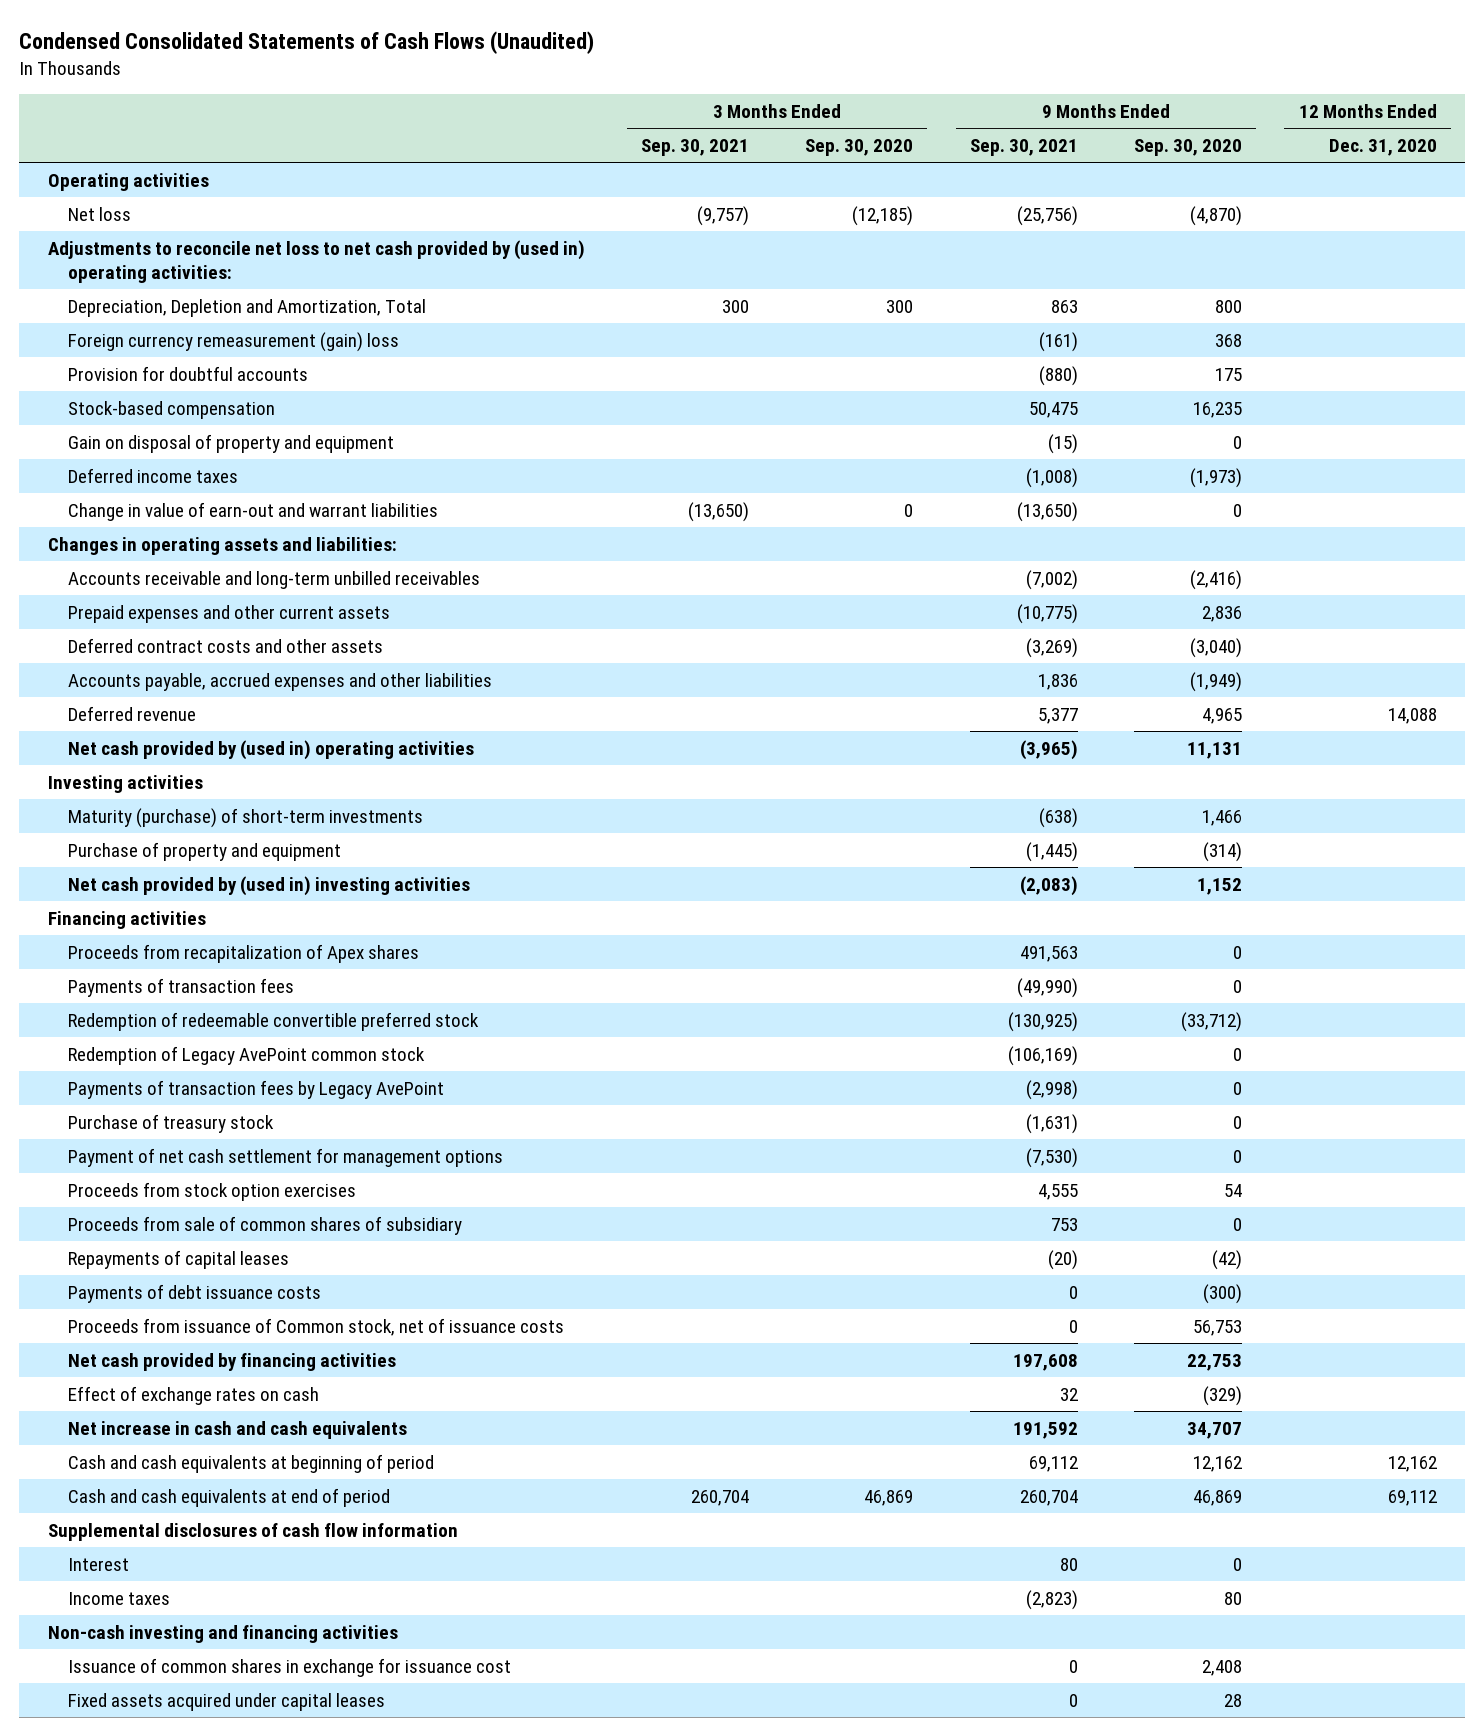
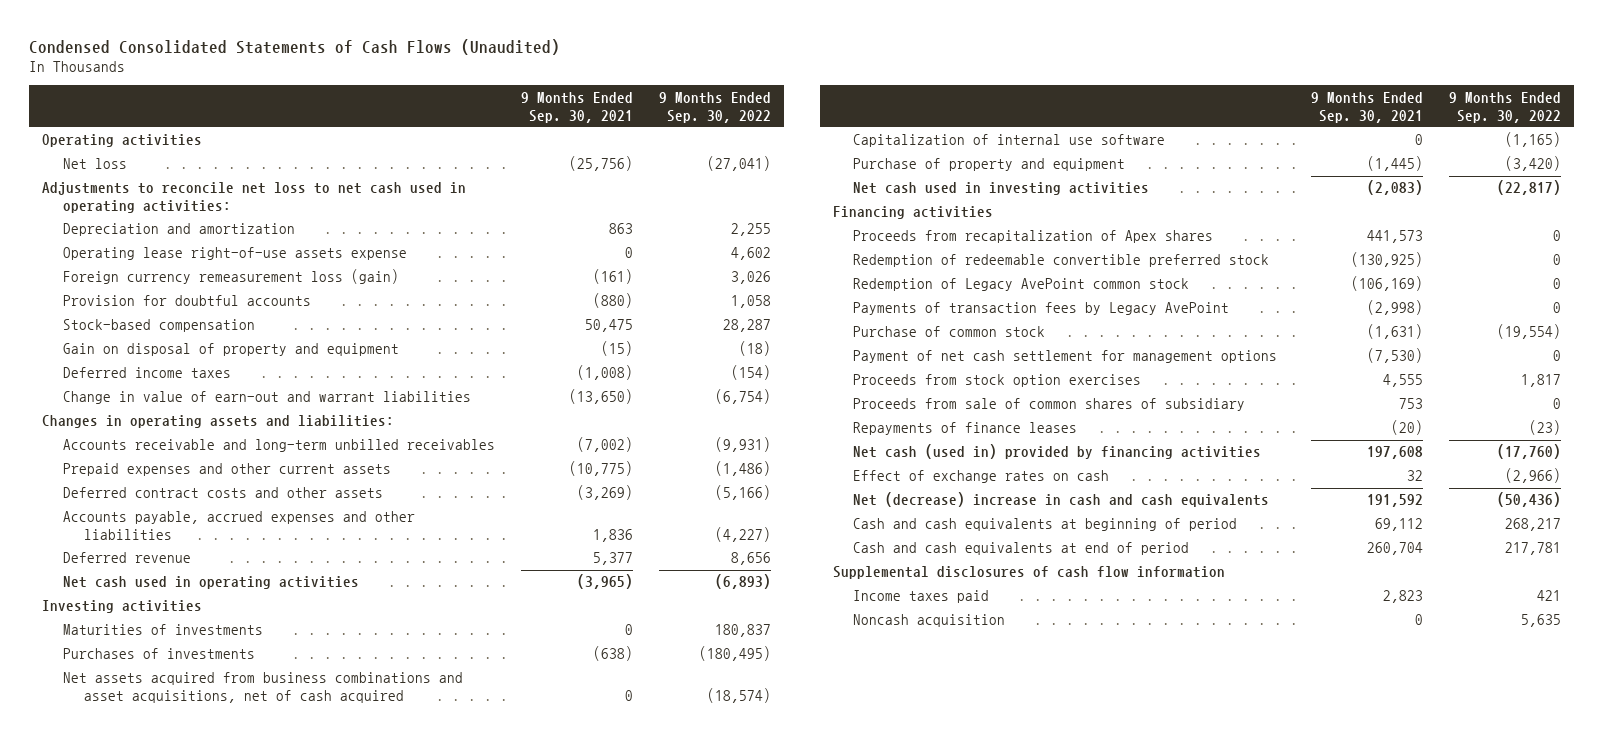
- | 3 Months Ended Sep. 30, 2021 | 3 Months Ended Sep. 30, 2020 | 9 Months Ended Sep. 30, 2021 | 9 Months Ended Sep. 30, 2020 | 12 Months Ended Dec. 31, 2020
+ | 9 Months Ended Sep. 30, 2021 | 9 Months Ended Sep. 30, 2022
- Adjustments to reconcile net loss to net cash provided by (used in) operating activities:
- Depreciation, Depletion and Amortization, Total | 300 | 300 | 863 | 800 |
- Foreign currency remeasurement (gain) loss | | | (161) | 368 |
+ Adjustments to reconcile net loss to net cash used in operating activities:
+ Depreciation and amortization | 863 | 2,255
+ Operating lease right-of-use assets expense | 0 | 4,602
+ Foreign currency remeasurement loss (gain) | (161) | 3,026
- Net cash provided by (used in) operating activities | | | (3,965) | 11,131 |
+ Net cash used in operating activities | (3,965) | (6,893)
- Maturity (purchase) of short-term investments | | | (638) | 1,466 |
+ Maturities of investments | 0 | 180,837
+ Purchases of investments | (638) | (180,495)
+ Net assets acquired from business combinations and asset acquisitions, net of cash acquired | 0 | (18,574)
+ Capitalization of internal use software | 0 | (1,165)
- Net cash provided by (used in) investing activities | | | (2,083) | 1,152 |
+ Net cash used in investing activities | (2,083) | (22,817)
- Proceeds from recapitalization of Apex shares | | | 491,563 | 0 |
- Payments of transaction fees | | | (49,990) | 0 |
+ Proceeds from recapitalization of Apex shares | 441,573 | 0
- Purchase of treasury stock | | | (1,631) | 0 |
+ Purchase of common stock | (1,631) | (19,554)
- Repayments of capital leases | | | (20) | (42) |
- Payments of debt issuance costs | | | 0 | (300) |
- Proceeds from issuance of Common stock, net of issuance costs | | | 0 | 56,753 |
- Net cash provided by financing activities | | | 197,608 | 22,753 |
+ Repayments of finance leases | (20) | (23)
+ Net cash (used in) provided by financing activities | 197,608 | (17,760)
- Net increase in cash and cash equivalents | | | 191,592 | 34,707 |
+ Net (decrease) increase in cash and cash equivalents | 191,592 | (50,436)
- Interest | | | 80 | 0 |
- Income taxes | | | (2,823) | 80 |
- Non-cash investing and financing activities
- Issuance of common shares in exchange for issuance cost | | | 0 | 2,408 |
- Fixed assets acquired under capital leases | | | 0 | 28 |
+ Income taxes paid | 2,823 | 421
+ Noncash acquisition | 0 | 5,635

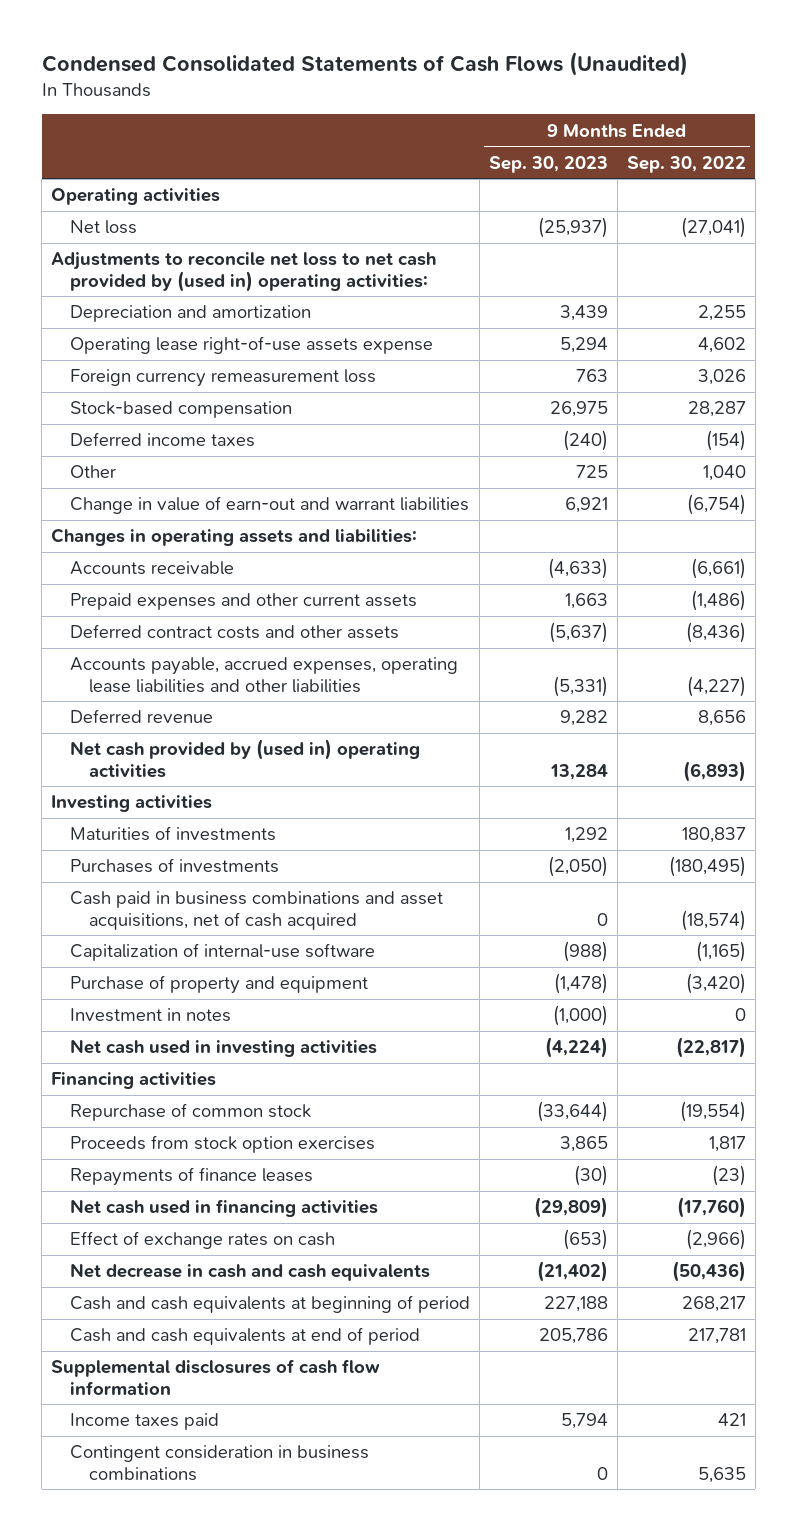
- | 9 Months Ended Sep. 30, 2021 | 9 Months Ended Sep. 30, 2022
+ | 9 Months Ended Sep. 30, 2023 | 9 Months Ended Sep. 30, 2022
- Adjustments to reconcile net loss to net cash used in operating activities:
+ Adjustments to reconcile net loss to net cash provided by (used in) operating activities:
- Foreign currency remeasurement loss (gain) | (161) | 3,026
- Provision for doubtful accounts | (880) | 1,058
+ Foreign currency remeasurement loss | 763 | 3,026
- Gain on disposal of property and equipment | (15) | (18)
+ Other | 725 | 1,040
- Accounts receivable and long-term unbilled receivables | (7,002) | (9,931)
+ Accounts receivable | (4,633) | (6,661)
- Deferred contract costs and other assets | (3,269) | (5,166)
- Accounts payable, accrued expenses and other liabilities | 1,836 | (4,227)
+ Deferred contract costs and other assets | (5,637) | (8,436)
+ Accounts payable, accrued expenses, operating lease liabilities and other liabilities | (5,331) | (4,227)
- Net cash used in operating activities | (3,965) | (6,893)
+ Net cash provided by (used in) operating activities | 13,284 | (6,893)
- Net assets acquired from business combinations and asset acquisitions, net of cash acquired | 0 | (18,574)
- Capitalization of internal use software | 0 | (1,165)
+ Cash paid in business combinations and asset acquisitions, net of cash acquired | 0 | (18,574)
+ Capitalization of internal-use software | (988) | (1,165)
+ Investment in notes | (1,000) | 0
- Proceeds from recapitalization of Apex shares | 441,573 | 0
- Redemption of redeemable convertible preferred stock | (130,925) | 0
- Redemption of Legacy AvePoint common stock | (106,169) | 0
- Payments of transaction fees by Legacy AvePoint | (2,998) | 0
- Purchase of common stock | (1,631) | (19,554)
- Payment of net cash settlement for management options | (7,530) | 0
+ Repurchase of common stock | (33,644) | (19,554)
- Proceeds from sale of common shares of subsidiary | 753 | 0
- Net cash (used in) provided by financing activities | 197,608 | (17,760)
+ Net cash used in financing activities | (29,809) | (17,760)
- Net (decrease) increase in cash and cash equivalents | 191,592 | (50,436)
+ Net decrease in cash and cash equivalents | (21,402) | (50,436)
- Noncash acquisition | 0 | 5,635
+ Contingent consideration in business combinations | 0 | 5,635

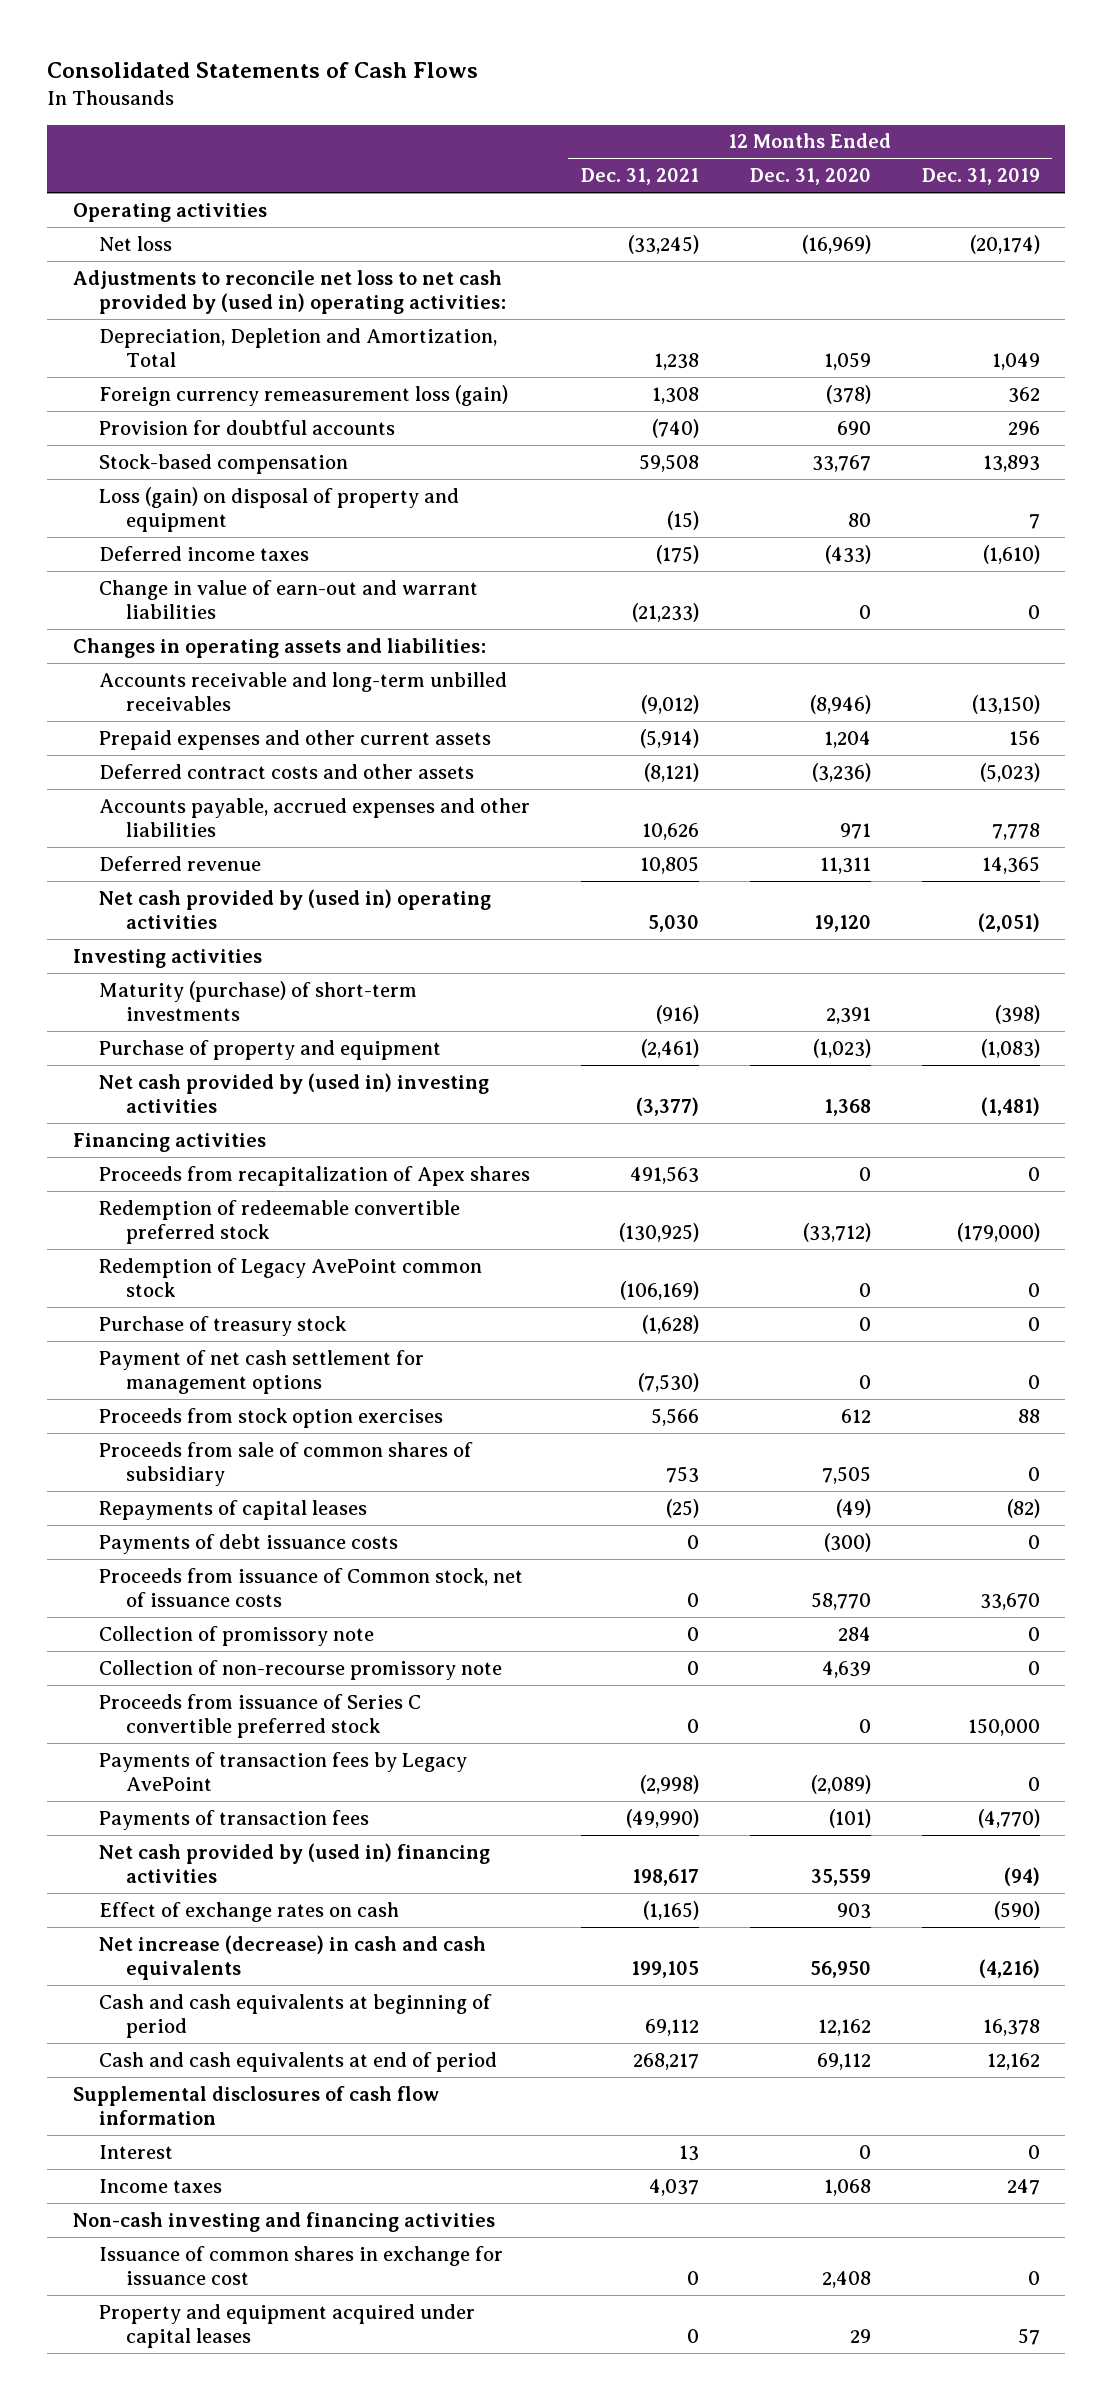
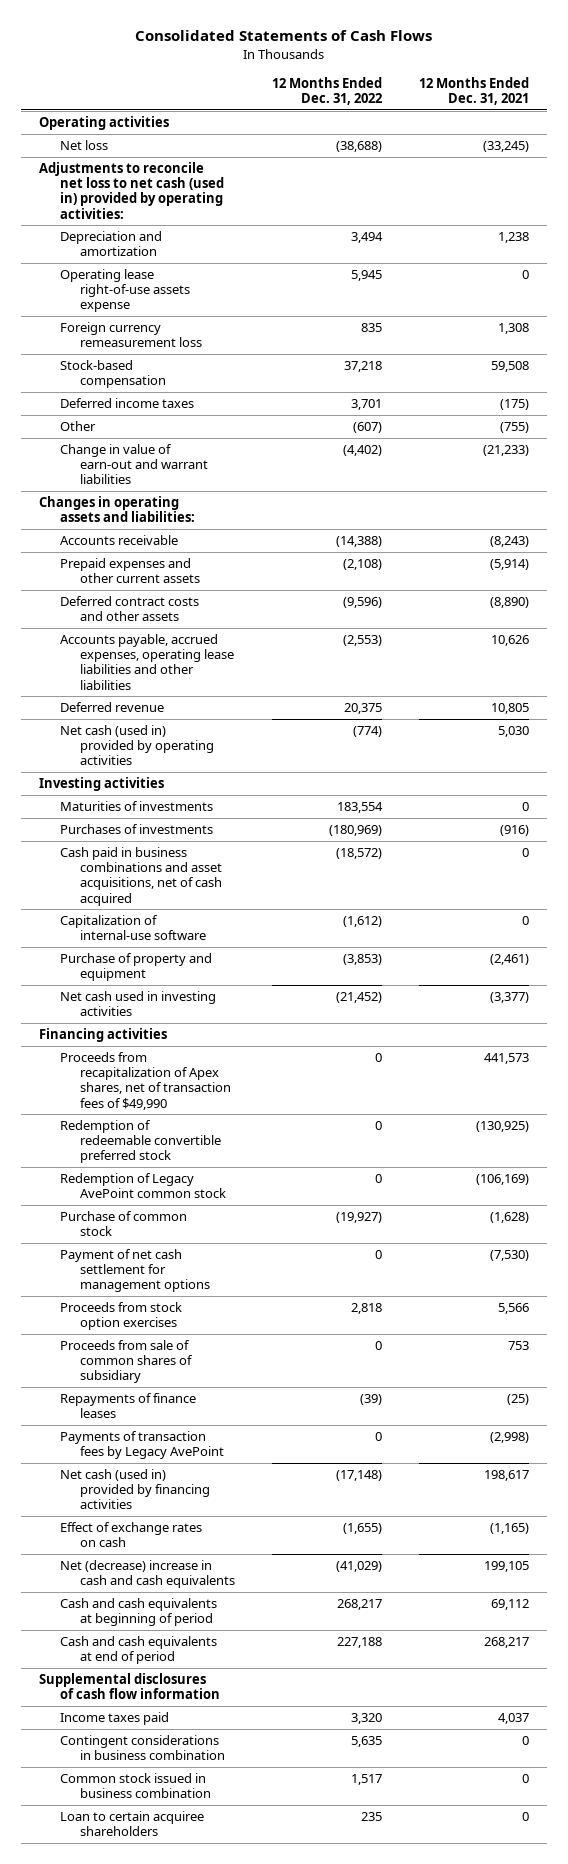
- | 12 Months Ended Dec. 31, 2021 | 12 Months Ended Dec. 31, 2020 | 12 Months Ended Dec. 31, 2019
+ | 12 Months Ended Dec. 31, 2022 | 12 Months Ended Dec. 31, 2021
- Adjustments to reconcile net loss to net cash provided by (used in) operating activities:
- Depreciation, Depletion and Amortization, Total | 1,238 | 1,059 | 1,049
- Foreign currency remeasurement loss (gain) | 1,308 | (378) | 362
- Provision for doubtful accounts | (740) | 690 | 296
+ Adjustments to reconcile net loss to net cash (used in) provided by operating activities:
+ Depreciation and amortization | 3,494 | 1,238
+ Operating lease right-of-use assets expense | 5,945 | 0
+ Foreign currency remeasurement loss | 835 | 1,308
- Loss (gain) on disposal of property and equipment | (15) | 80 | 7
+ Other | (607) | (755)
- Accounts receivable and long-term unbilled receivables | (9,012) | (8,946) | (13,150)
+ Accounts receivable | (14,388) | (8,243)
- Deferred contract costs and other assets | (8,121) | (3,236) | (5,023)
- Accounts payable, accrued expenses and other liabilities | 10,626 | 971 | 7,778
+ Deferred contract costs and other assets | (9,596) | (8,890)
+ Accounts payable, accrued expenses, operating lease liabilities and other liabilities | (2,553) | 10,626
- Net cash provided by (used in) operating activities | 5,030 | 19,120 | (2,051)
+ Net cash (used in) provided by operating activities | (774) | 5,030
- Maturity (purchase) of short-term investments | (916) | 2,391 | (398)
+ Maturities of investments | 183,554 | 0
+ Purchases of investments | (180,969) | (916)
+ Cash paid in business combinations and asset acquisitions, net of cash acquired | (18,572) | 0
+ Capitalization of internal-use software | (1,612) | 0
- Net cash provided by (used in) investing activities | (3,377) | 1,368 | (1,481)
+ Net cash used in investing activities | (21,452) | (3,377)
- Proceeds from recapitalization of Apex shares | 491,563 | 0 | 0
+ Proceeds from recapitalization of Apex shares, net of transaction fees of $49,990 | 0 | 441,573
- Purchase of treasury stock | (1,628) | 0 | 0
+ Purchase of common stock | (19,927) | (1,628)
- Repayments of capital leases | (25) | (49) | (82)
- Payments of debt issuance costs | 0 | (300) | 0
- Proceeds from issuance of Common stock, net of issuance costs | 0 | 58,770 | 33,670
- Collection of promissory note | 0 | 284 | 0
- Collection of non-recourse promissory note | 0 | 4,639 | 0
- Proceeds from issuance of Series C convertible preferred stock | 0 | 0 | 150,000
+ Repayments of finance leases | (39) | (25)
- Payments of transaction fees | (49,990) | (101) | (4,770)
- Net cash provided by (used in) financing activities | 198,617 | 35,559 | (94)
+ Net cash (used in) provided by financing activities | (17,148) | 198,617
- Net increase (decrease) in cash and cash equivalents | 199,105 | 56,950 | (4,216)
+ Net (decrease) increase in cash and cash equivalents | (41,029) | 199,105
- Interest | 13 | 0 | 0
- Income taxes | 4,037 | 1,068 | 247
- Non-cash investing and financing activities
- Issuance of common shares in exchange for issuance cost | 0 | 2,408 | 0
- Property and equipment acquired under capital leases | 0 | 29 | 57
+ Income taxes paid | 3,320 | 4,037
+ Contingent considerations in business combination | 5,635 | 0
+ Common stock issued in business combination | 1,517 | 0
+ Loan to certain acquiree shareholders | 235 | 0

